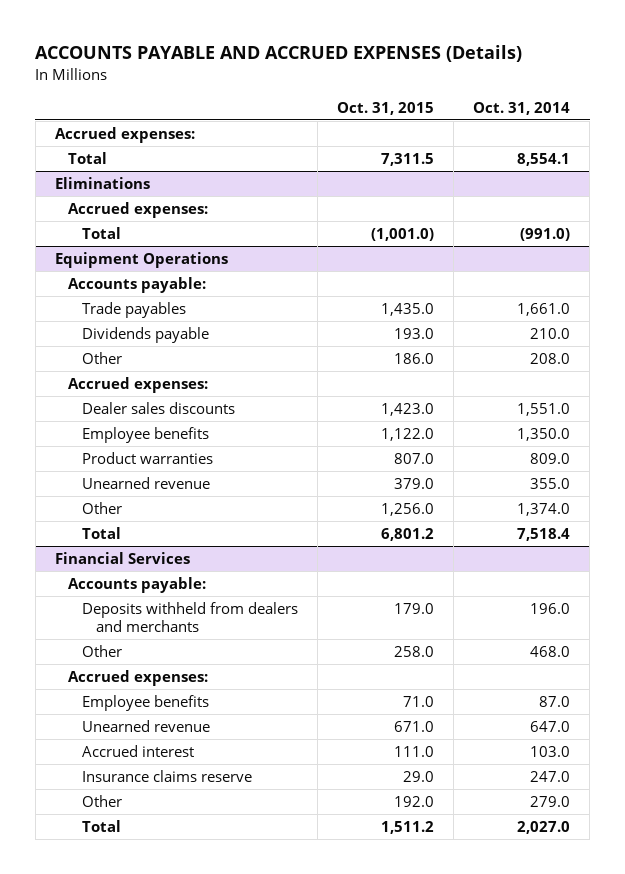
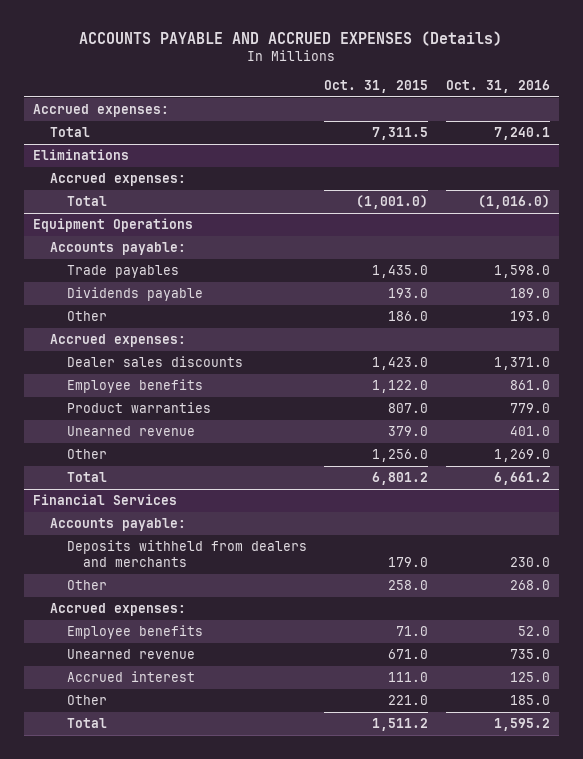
- | Oct. 31, 2015 | Oct. 31, 2014
+ | Oct. 31, 2015 | Oct. 31, 2016
@ Financial Services
- Insurance claims reserve | 29.0 | 247.0
- Other | 192.0 | 279.0
+ Other | 221.0 | 185.0

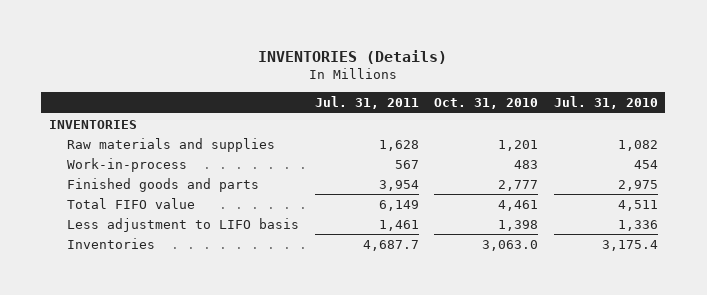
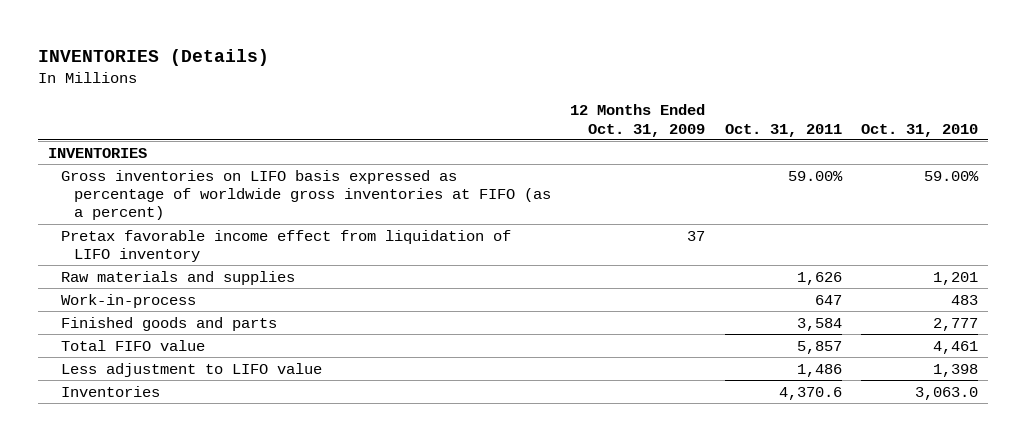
- | Jul. 31, 2011 | Oct. 31, 2010 | Jul. 31, 2010
+ | 12 Months Ended Oct. 31, 2009 | Oct. 31, 2011 | Oct. 31, 2010
+ Gross inventories on LIFO basis expressed as percentage of worldwide gross inventories at FIFO (as a percent) | | 59.00% | 59.00%
+ Pretax favorable income effect from liquidation of LIFO inventory | 37 | |
- Less adjustment to LIFO basis | 1,461 | 1,398 | 1,336
+ Less adjustment to LIFO value | | 1,486 | 1,398

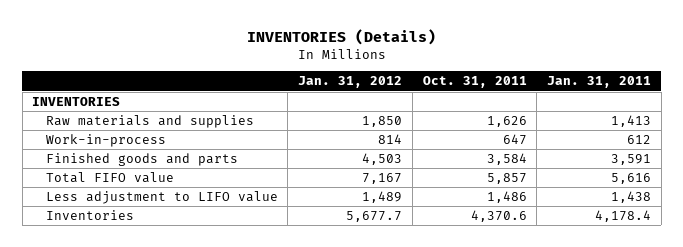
- | 12 Months Ended Oct. 31, 2009 | Oct. 31, 2011 | Oct. 31, 2010
+ | Jan. 31, 2012 | Oct. 31, 2011 | Jan. 31, 2011
- Gross inventories on LIFO basis expressed as percentage of worldwide gross inventories at FIFO (as a percent) | | 59.00% | 59.00%
- Pretax favorable income effect from liquidation of LIFO inventory | 37 | |

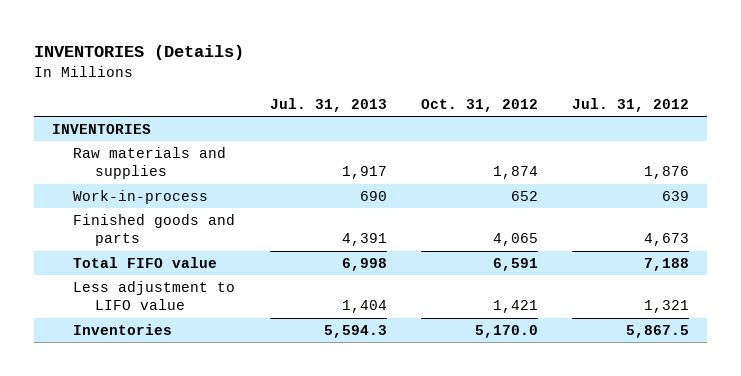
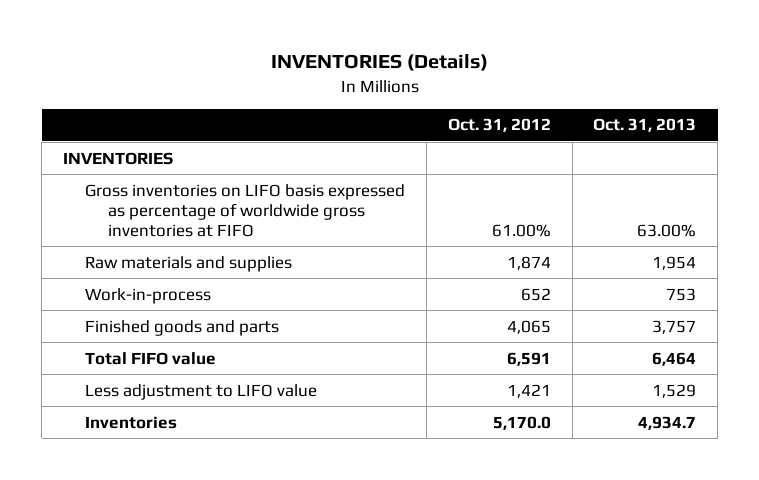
- | Jul. 31, 2013 | Oct. 31, 2012 | Jul. 31, 2012
+ | Oct. 31, 2012 | Oct. 31, 2013
+ Gross inventories on LIFO basis expressed as percentage of worldwide gross inventories at FIFO | 61.00% | 63.00%

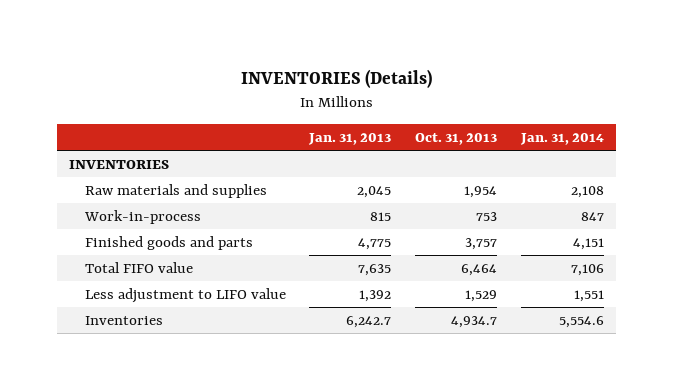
- | Oct. 31, 2012 | Oct. 31, 2013
+ | Jan. 31, 2013 | Oct. 31, 2013 | Jan. 31, 2014
- Gross inventories on LIFO basis expressed as percentage of worldwide gross inventories at FIFO | 61.00% | 63.00%

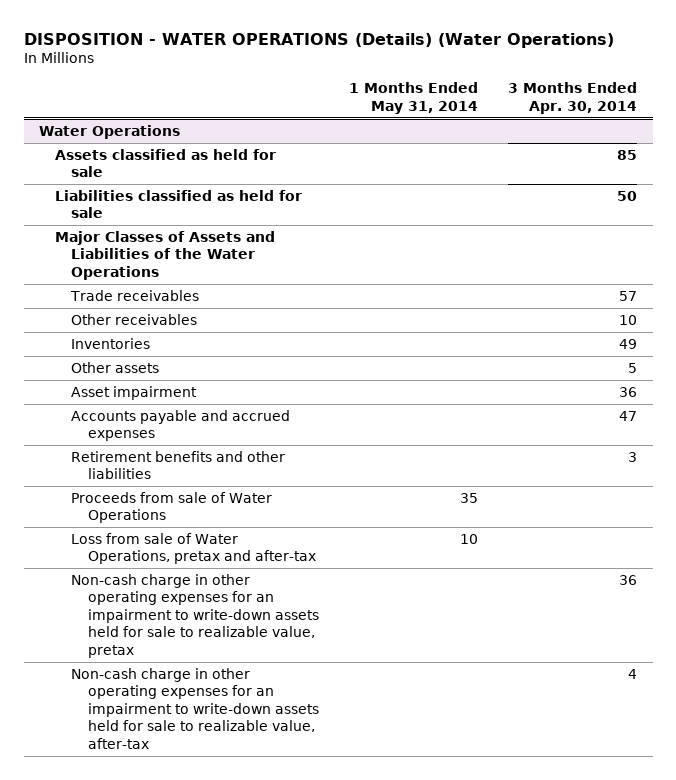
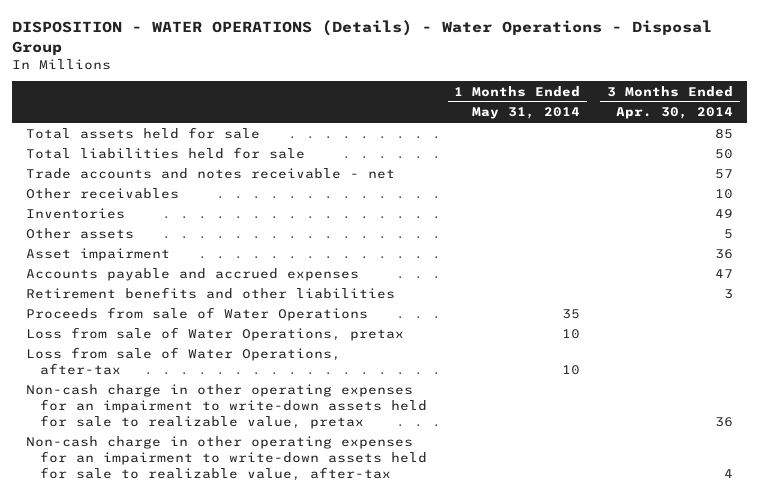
- DISPOSITION - WATER OPERATIONS (Details) (Water Operations)
+ DISPOSITION - WATER OPERATIONS (Details) - Water Operations - Disposal Group
- Water Operations
- Assets classified as held for sale | | 85
- Liabilities classified as held for sale | | 50
- Major Classes of Assets and Liabilities of the Water Operations
- Trade receivables | | 57
+ Total assets held for sale | | 85
+ Total liabilities held for sale | | 50
+ Trade accounts and notes receivable - net | | 57
- Loss from sale of Water Operations, pretax and after-tax | 10 |
+ Loss from sale of Water Operations, pretax | 10 |
+ Loss from sale of Water Operations, after-tax | 10 |

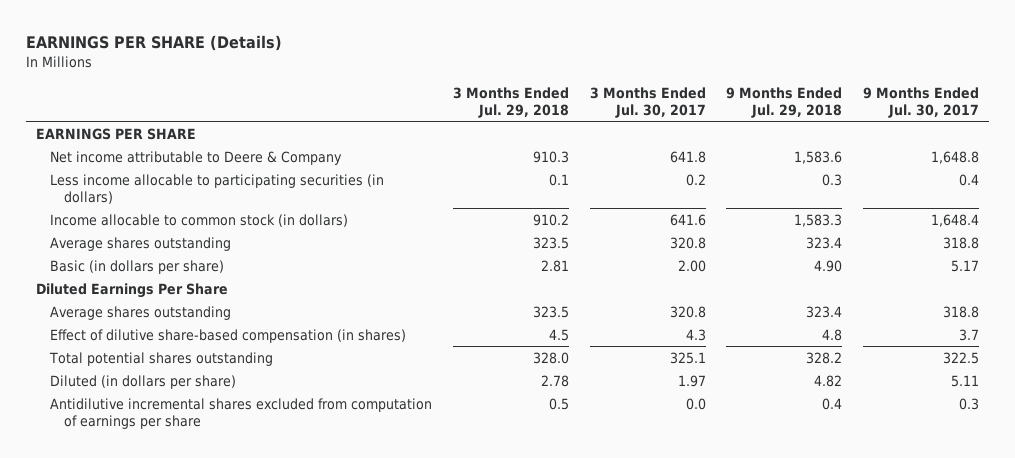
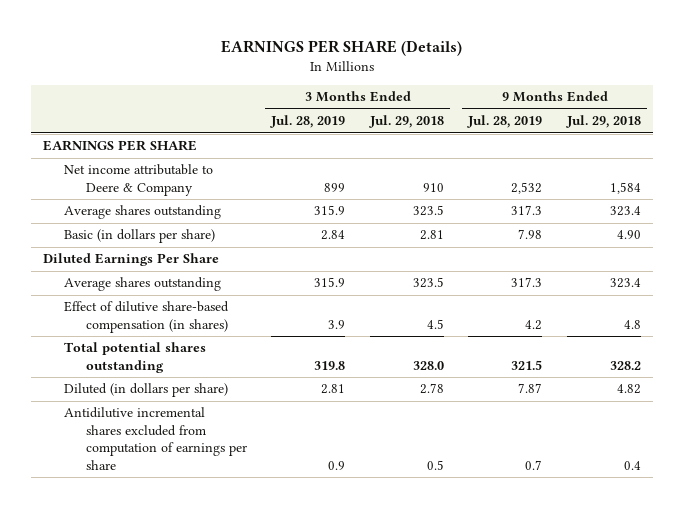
- | 3 Months Ended Jul. 29, 2018 | 3 Months Ended Jul. 30, 2017 | 9 Months Ended Jul. 29, 2018 | 9 Months Ended Jul. 30, 2017
+ | 3 Months Ended Jul. 28, 2019 | 3 Months Ended Jul. 29, 2018 | 9 Months Ended Jul. 28, 2019 | 9 Months Ended Jul. 29, 2018
- Net income attributable to Deere & Company | 910.3 | 641.8 | 1,583.6 | 1,648.8
- Less income allocable to participating securities (in dollars) | 0.1 | 0.2 | 0.3 | 0.4
- Income allocable to common stock (in dollars) | 910.2 | 641.6 | 1,583.3 | 1,648.4
+ Net income attributable to Deere & Company | 899 | 910 | 2,532 | 1,584

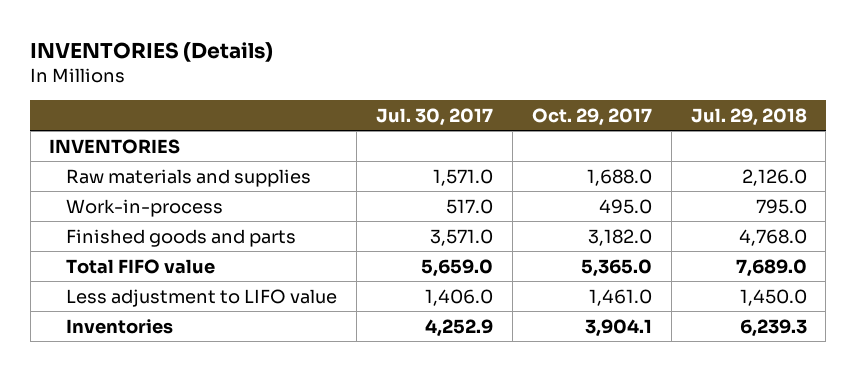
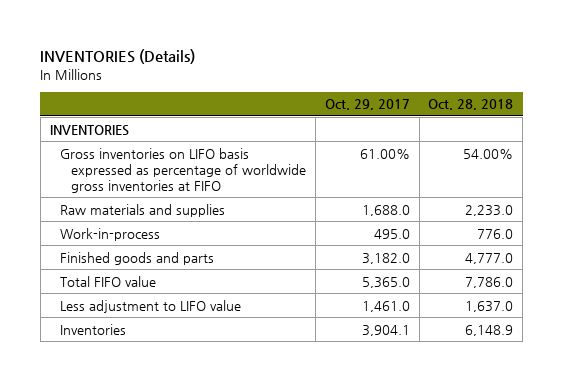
- | Jul. 30, 2017 | Oct. 29, 2017 | Jul. 29, 2018
+ | Oct. 29, 2017 | Oct. 28, 2018
+ Gross inventories on LIFO basis expressed as percentage of worldwide gross inventories at FIFO | 61.00% | 54.00%

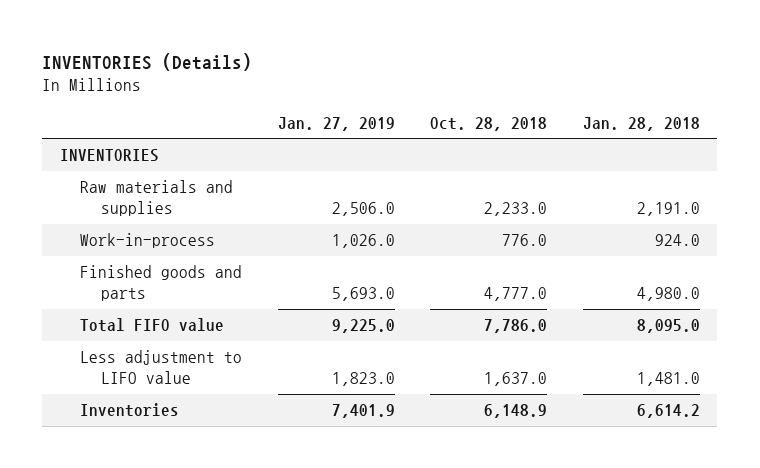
- | Oct. 29, 2017 | Oct. 28, 2018
+ | Jan. 27, 2019 | Oct. 28, 2018 | Jan. 28, 2018
- Gross inventories on LIFO basis expressed as percentage of worldwide gross inventories at FIFO | 61.00% | 54.00%

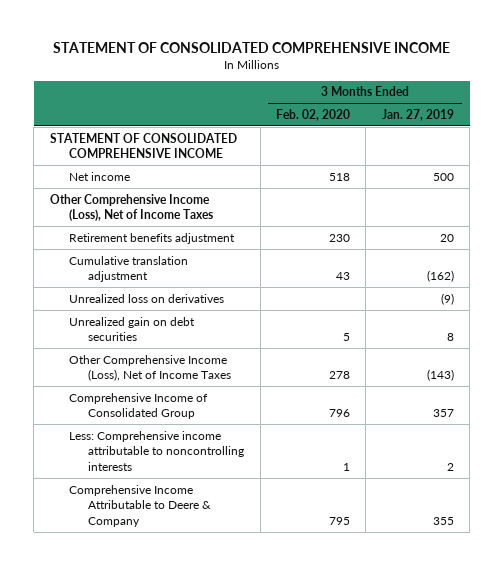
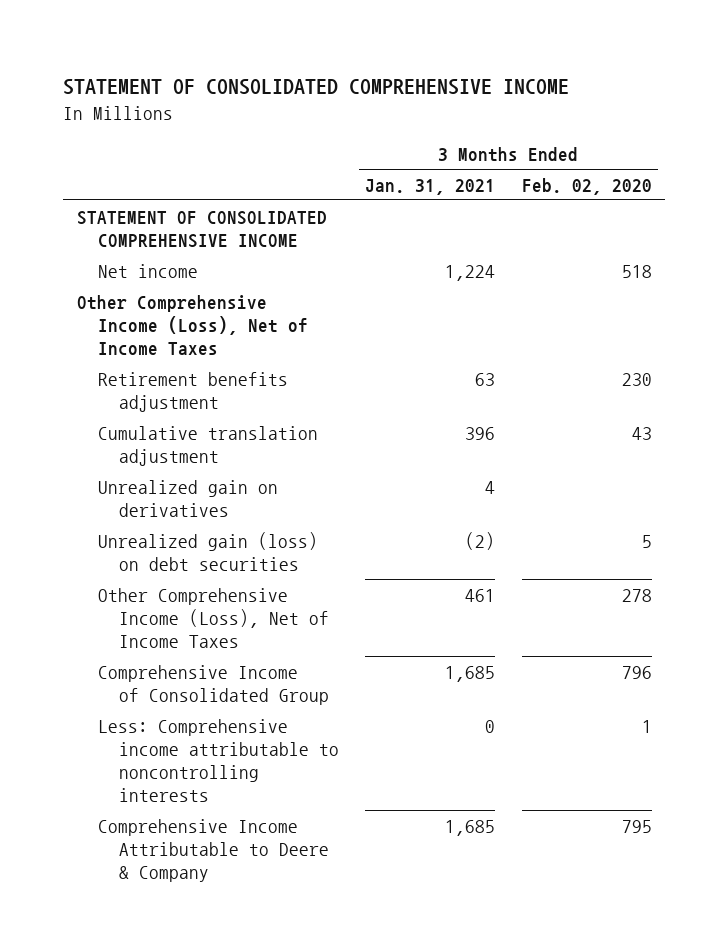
- | 3 Months Ended Feb. 02, 2020 | 3 Months Ended Jan. 27, 2019
+ | 3 Months Ended Jan. 31, 2021 | 3 Months Ended Feb. 02, 2020
- Unrealized loss on derivatives | | (9)
- Unrealized gain on debt securities | 5 | 8
+ Unrealized gain on derivatives | 4 |
+ Unrealized gain (loss) on debt securities | (2) | 5

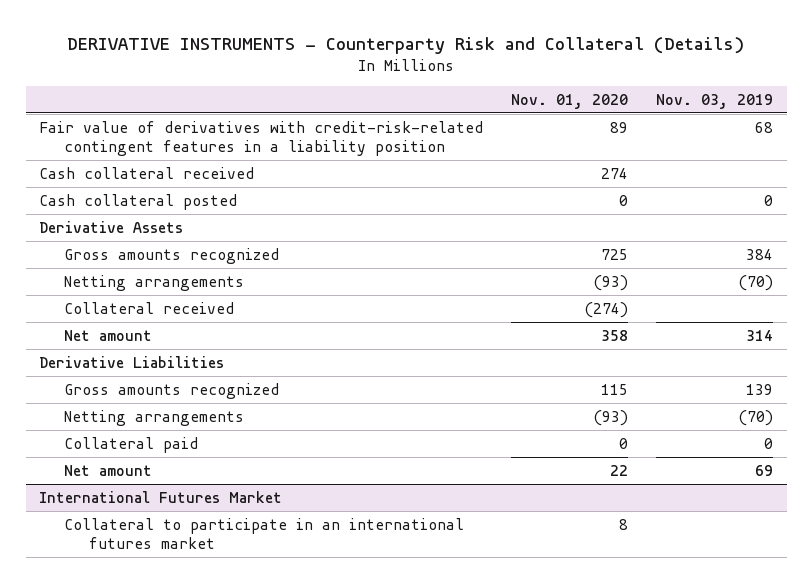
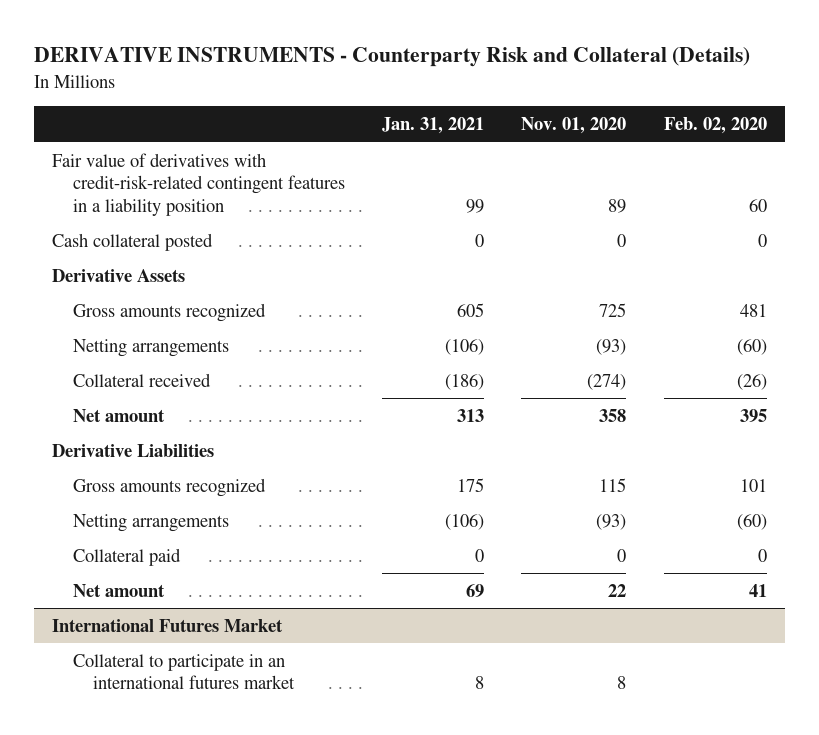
- | Nov. 01, 2020 | Nov. 03, 2019
+ | Jan. 31, 2021 | Nov. 01, 2020 | Feb. 02, 2020
- Cash collateral received | 274 |

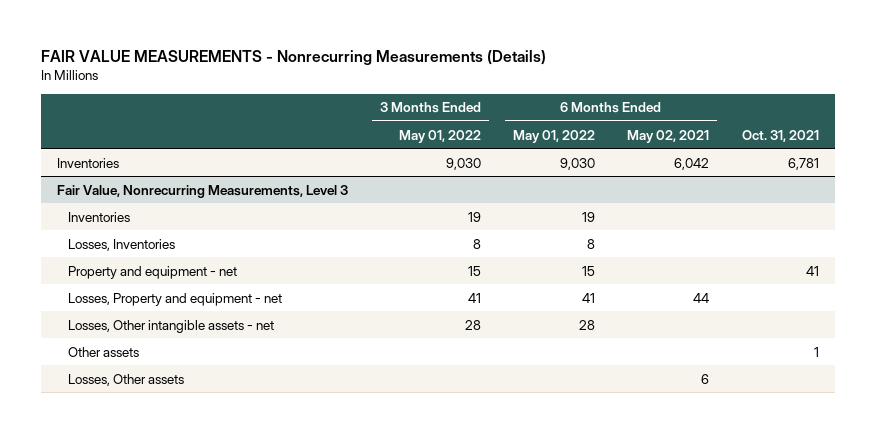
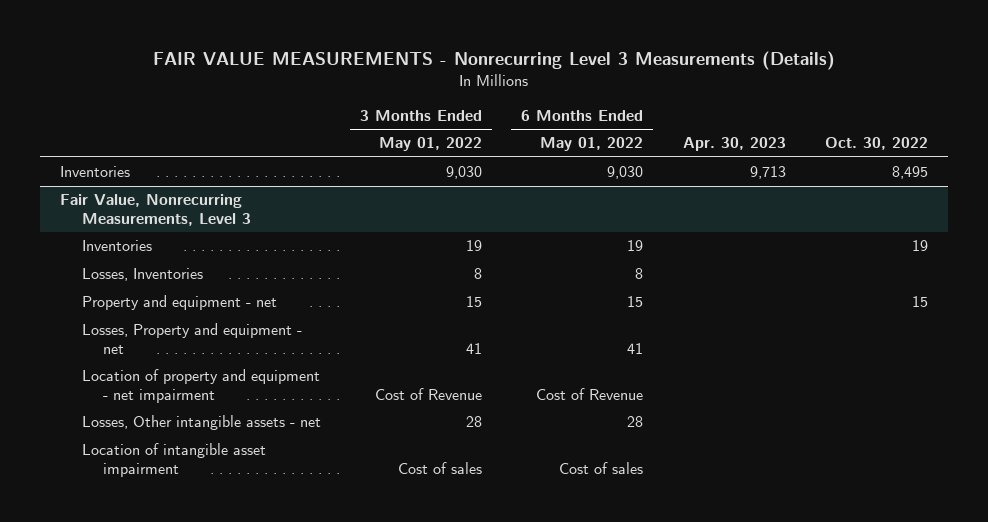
- FAIR VALUE MEASUREMENTS - Nonrecurring Measurements (Details)
+ FAIR VALUE MEASUREMENTS - Nonrecurring Level 3 Measurements (Details)
- | 3 Months Ended May 01, 2022 | 6 Months Ended May 01, 2022 | 6 Months Ended May 02, 2021 | Oct. 31, 2021
+ | 3 Months Ended May 01, 2022 | 6 Months Ended May 01, 2022 | Apr. 30, 2023 | Oct. 30, 2022
@ Fair Value, Nonrecurring Measurements, Level 3
+ Location of property and equipment - net impairment | Cost of Revenue | Cost of Revenue | |
- Other assets | | | | 1
- Losses, Other assets | | | 6 |
+ Location of intangible asset impairment | Cost of sales | Cost of sales | |

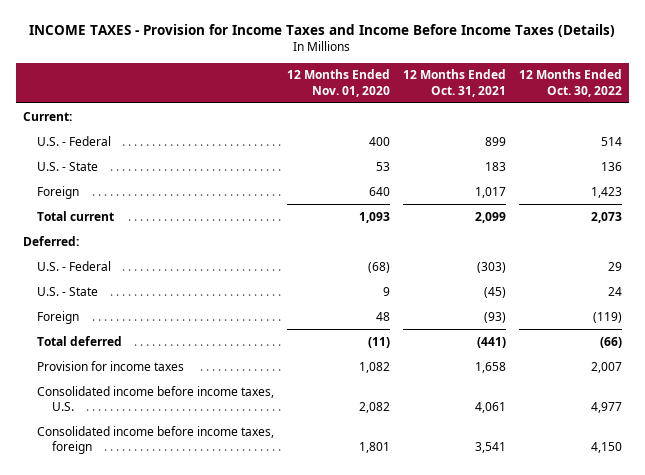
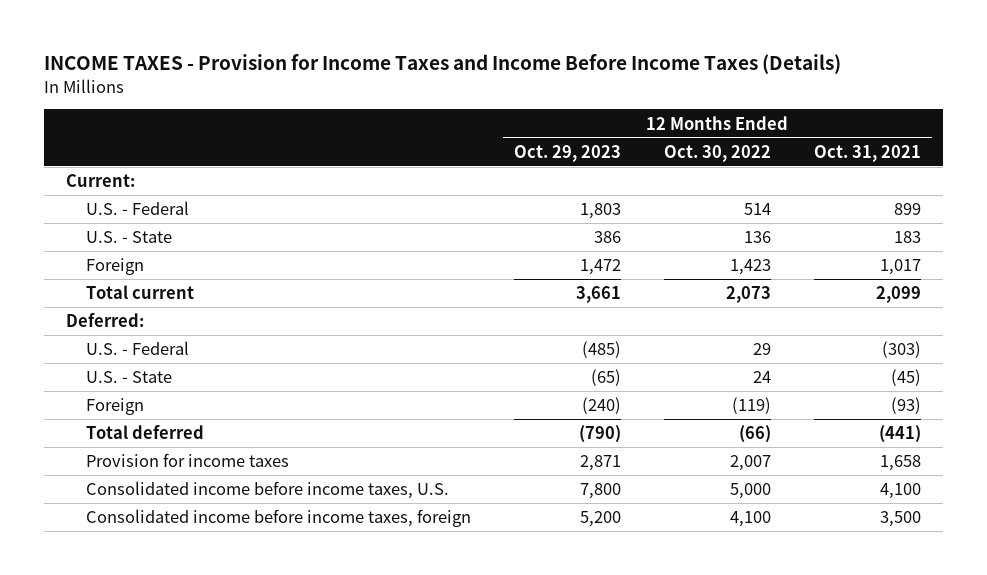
- | 12 Months Ended Nov. 01, 2020 | 12 Months Ended Oct. 31, 2021 | 12 Months Ended Oct. 30, 2022
+ | 12 Months Ended Oct. 29, 2023 | 12 Months Ended Oct. 30, 2022 | 12 Months Ended Oct. 31, 2021
- Consolidated income before income taxes, U.S. | 2,082 | 4,061 | 4,977
- Consolidated income before income taxes, foreign | 1,801 | 3,541 | 4,150
+ Consolidated income before income taxes, U.S. | 7,800 | 5,000 | 4,100
+ Consolidated income before income taxes, foreign | 5,200 | 4,100 | 3,500

